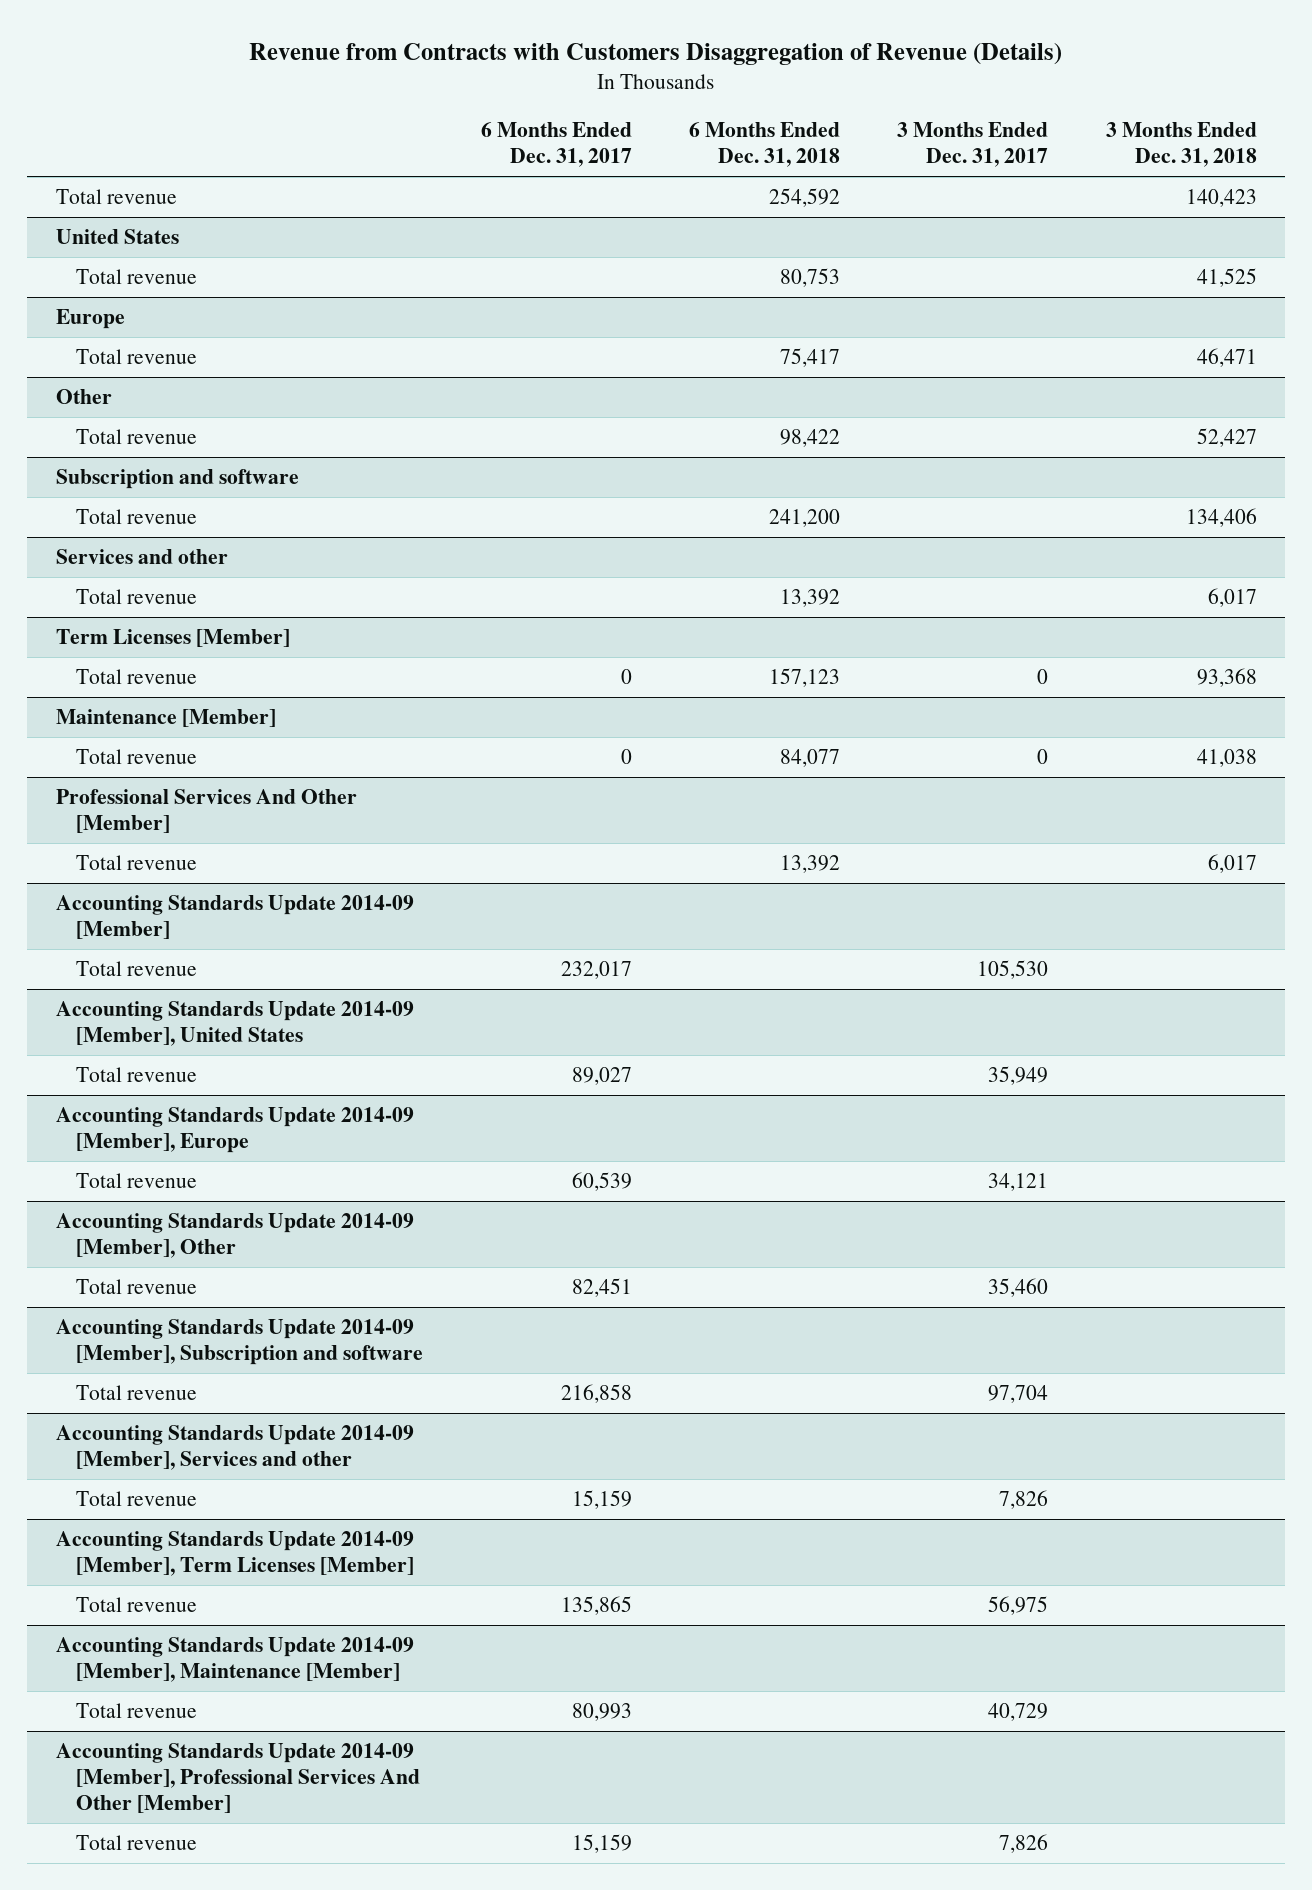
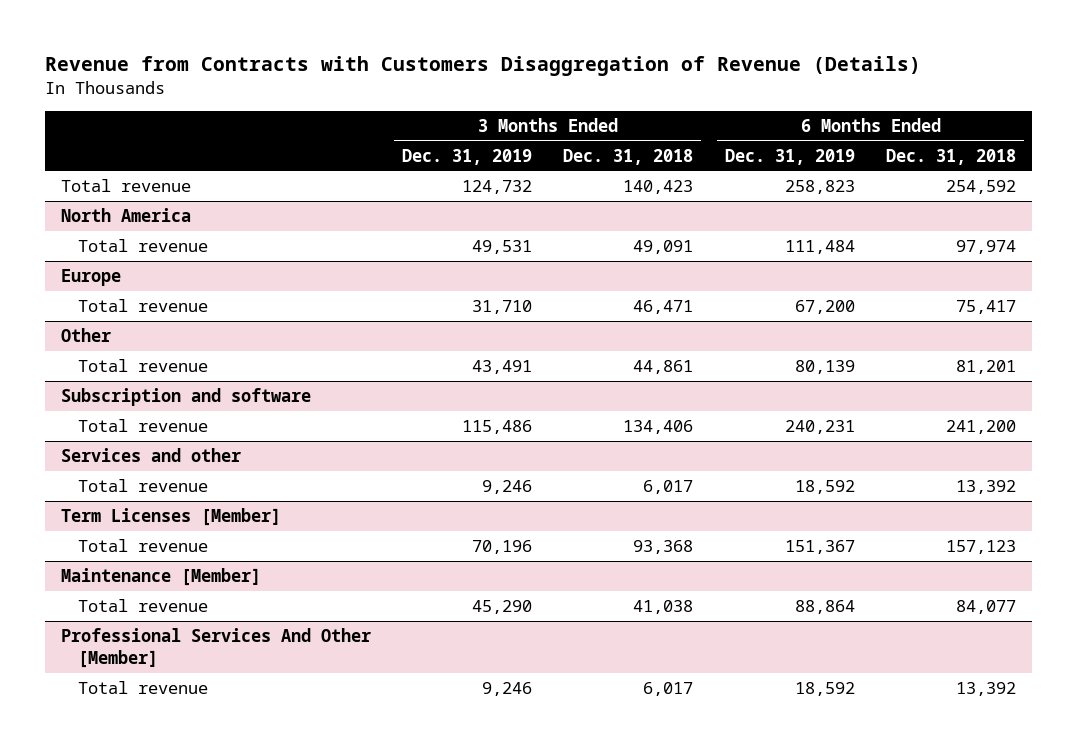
- | 6 Months Ended Dec. 31, 2017 | 6 Months Ended Dec. 31, 2018 | 3 Months Ended Dec. 31, 2017 | 3 Months Ended Dec. 31, 2018
+ | 3 Months Ended Dec. 31, 2019 | 3 Months Ended Dec. 31, 2018 | 6 Months Ended Dec. 31, 2019 | 6 Months Ended Dec. 31, 2018
- United States
- Total revenue | | 80,753 | | 41,525
+ North America
+ Total revenue | 49,531 | 49,091 | 111,484 | 97,974
@ Other
- Total revenue | | 98,422 | | 52,427
+ Total revenue | 43,491 | 44,861 | 80,139 | 81,201
- Accounting Standards Update 2014-09 [Member]
- Total revenue | 232,017 | | 105,530 |
- Accounting Standards Update 2014-09 [Member], United States
- Total revenue | 89,027 | | 35,949 |
- Accounting Standards Update 2014-09 [Member], Europe
- Total revenue | 60,539 | | 34,121 |
- Accounting Standards Update 2014-09 [Member], Other
- Total revenue | 82,451 | | 35,460 |
- Accounting Standards Update 2014-09 [Member], Subscription and software
- Total revenue | 216,858 | | 97,704 |
- Accounting Standards Update 2014-09 [Member], Services and other
- Total revenue | 15,159 | | 7,826 |
- Accounting Standards Update 2014-09 [Member], Term Licenses [Member]
- Total revenue | 135,865 | | 56,975 |
- Accounting Standards Update 2014-09 [Member], Maintenance [Member]
- Total revenue | 80,993 | | 40,729 |
- Accounting Standards Update 2014-09 [Member], Professional Services And Other [Member]
- Total revenue | 15,159 | | 7,826 |

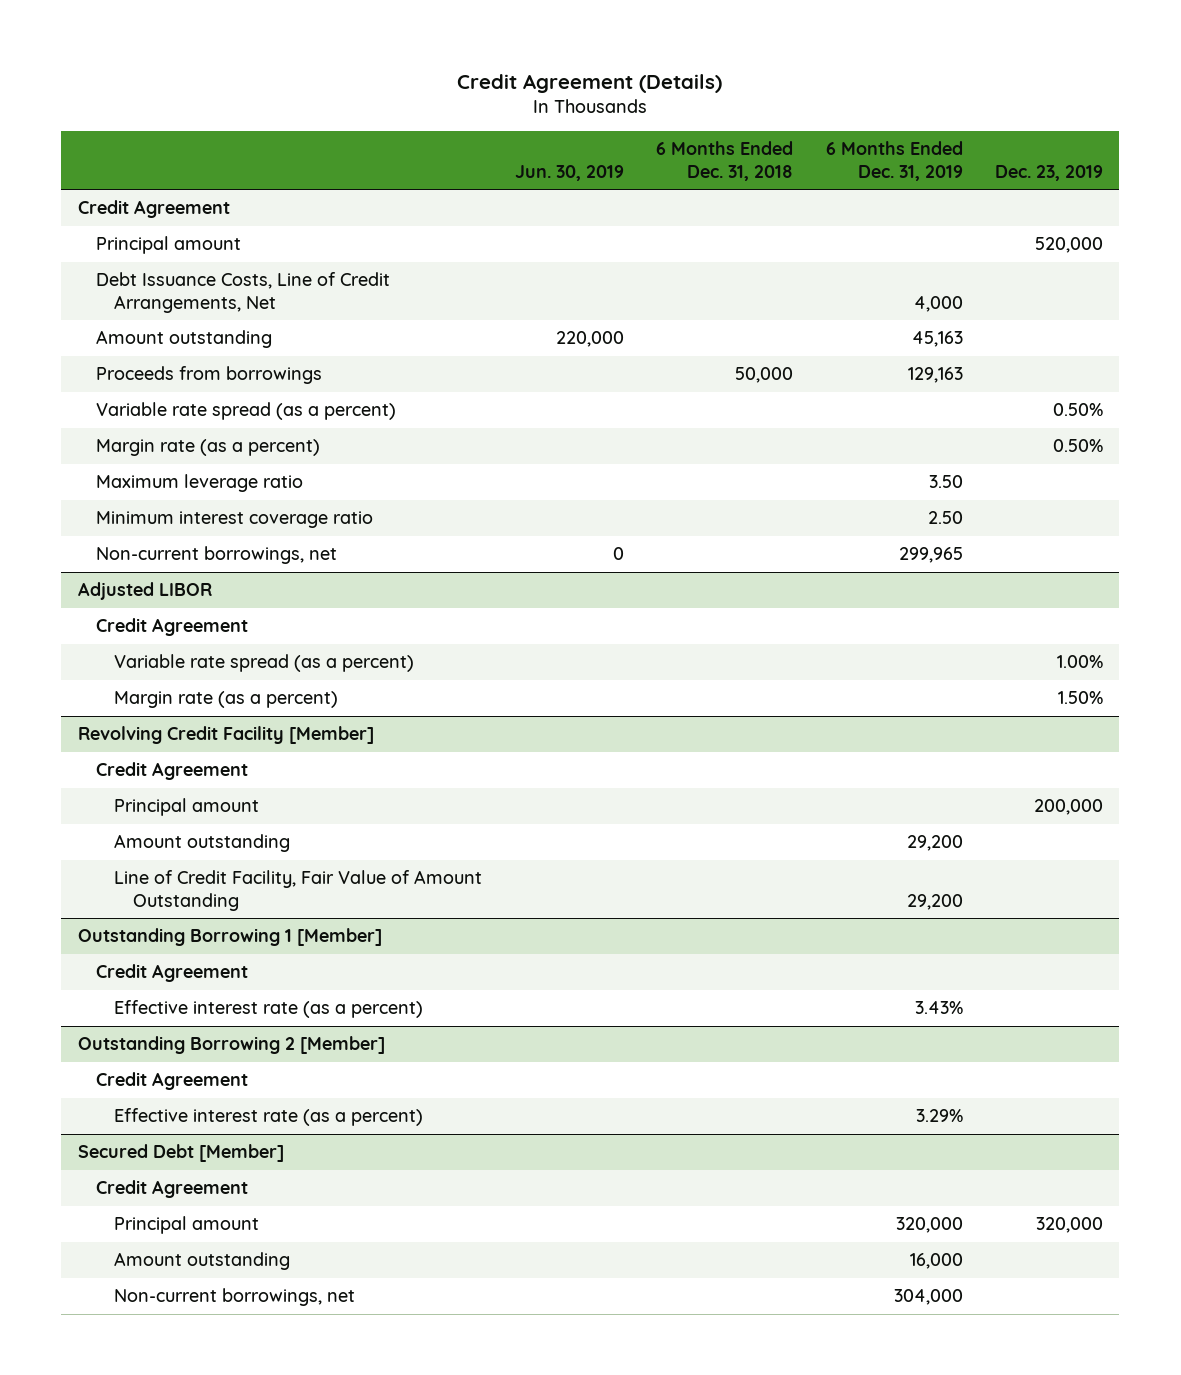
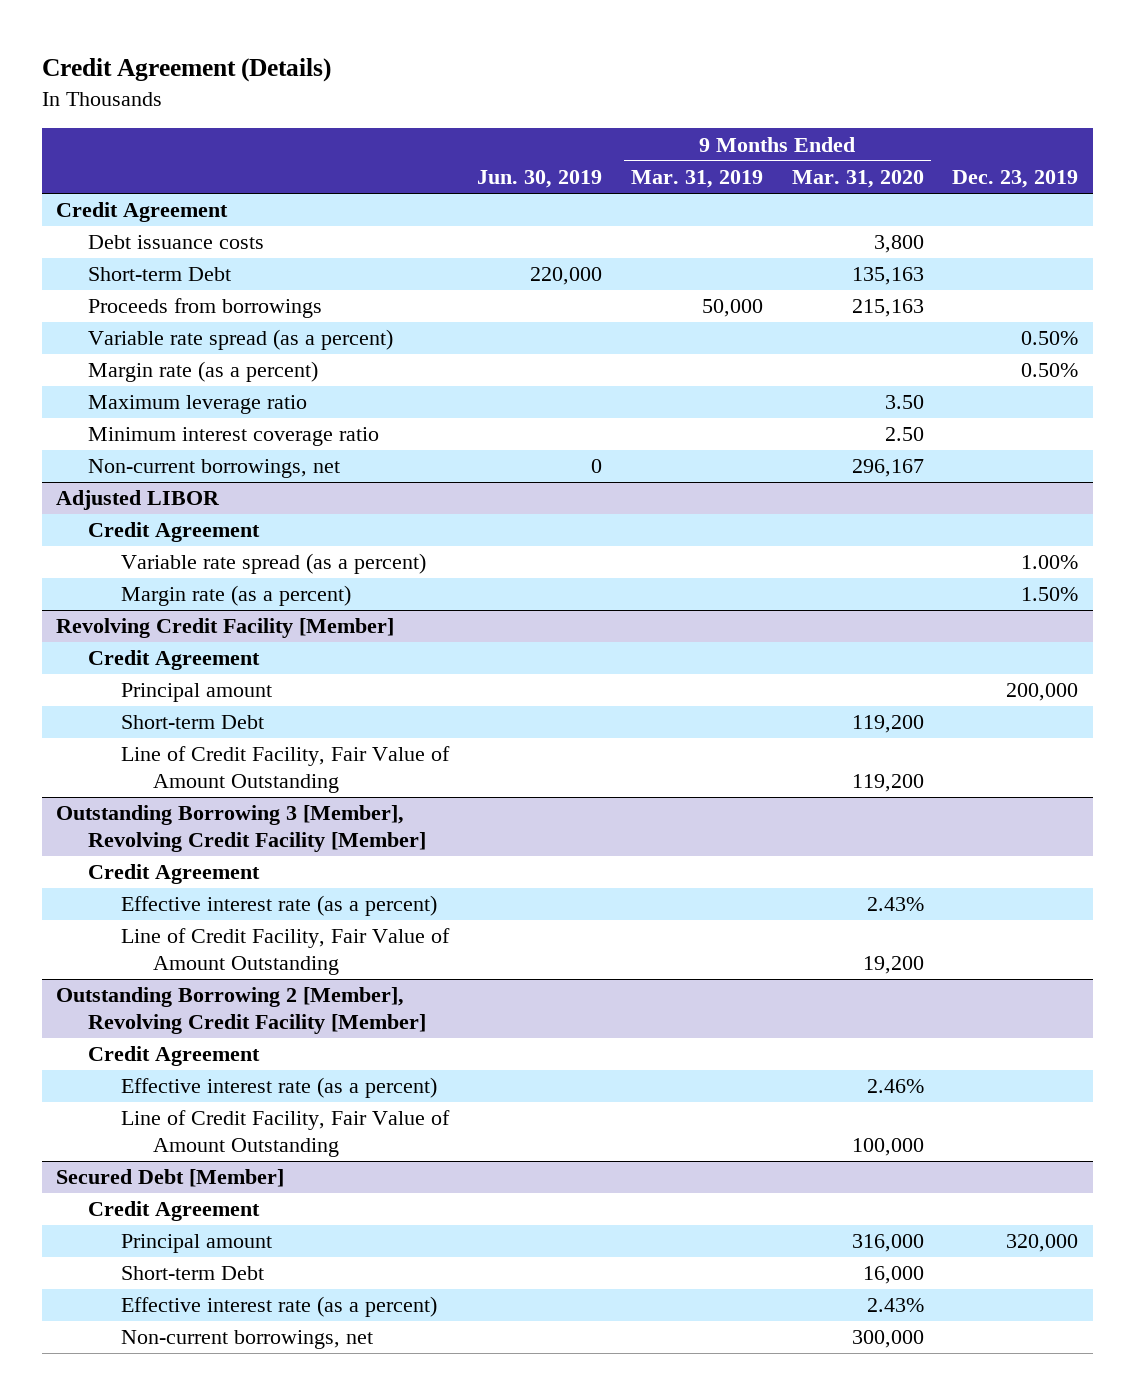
- | Jun. 30, 2019 | 6 Months Ended Dec. 31, 2018 | 6 Months Ended Dec. 31, 2019 | Dec. 23, 2019
+ | Jun. 30, 2019 | 9 Months Ended Mar. 31, 2019 | 9 Months Ended Mar. 31, 2020 | Dec. 23, 2019
- Principal amount | | | | 520,000
- Debt Issuance Costs, Line of Credit Arrangements, Net | | | 4,000 |
- Amount outstanding | 220,000 | | 45,163 |
+ Debt issuance costs | | | 3,800 |
+ Short-term Debt | 220,000 | | 135,163 |
@ Revolving Credit Facility [Member]
- Amount outstanding | | | 29,200 |
+ Short-term Debt | | | 119,200 |
- Outstanding Borrowing 1 [Member]
- Credit Agreement
- Effective interest rate (as a percent) | | | 3.43% |
- Outstanding Borrowing 2 [Member]
+ Outstanding Borrowing 3 [Member], Revolving Credit Facility [Member]
+ Credit Agreement
+ Effective interest rate (as a percent) | | | 2.43% |
+ Line of Credit Facility, Fair Value of Amount Outstanding | | | 19,200 |
+ Outstanding Borrowing 2 [Member], Revolving Credit Facility [Member]
+ Line of Credit Facility, Fair Value of Amount Outstanding | | | 100,000 |
@ Secured Debt [Member]
- Amount outstanding | | | 16,000 |
+ Short-term Debt | | | 16,000 |
+ Effective interest rate (as a percent) | | | 2.43% |

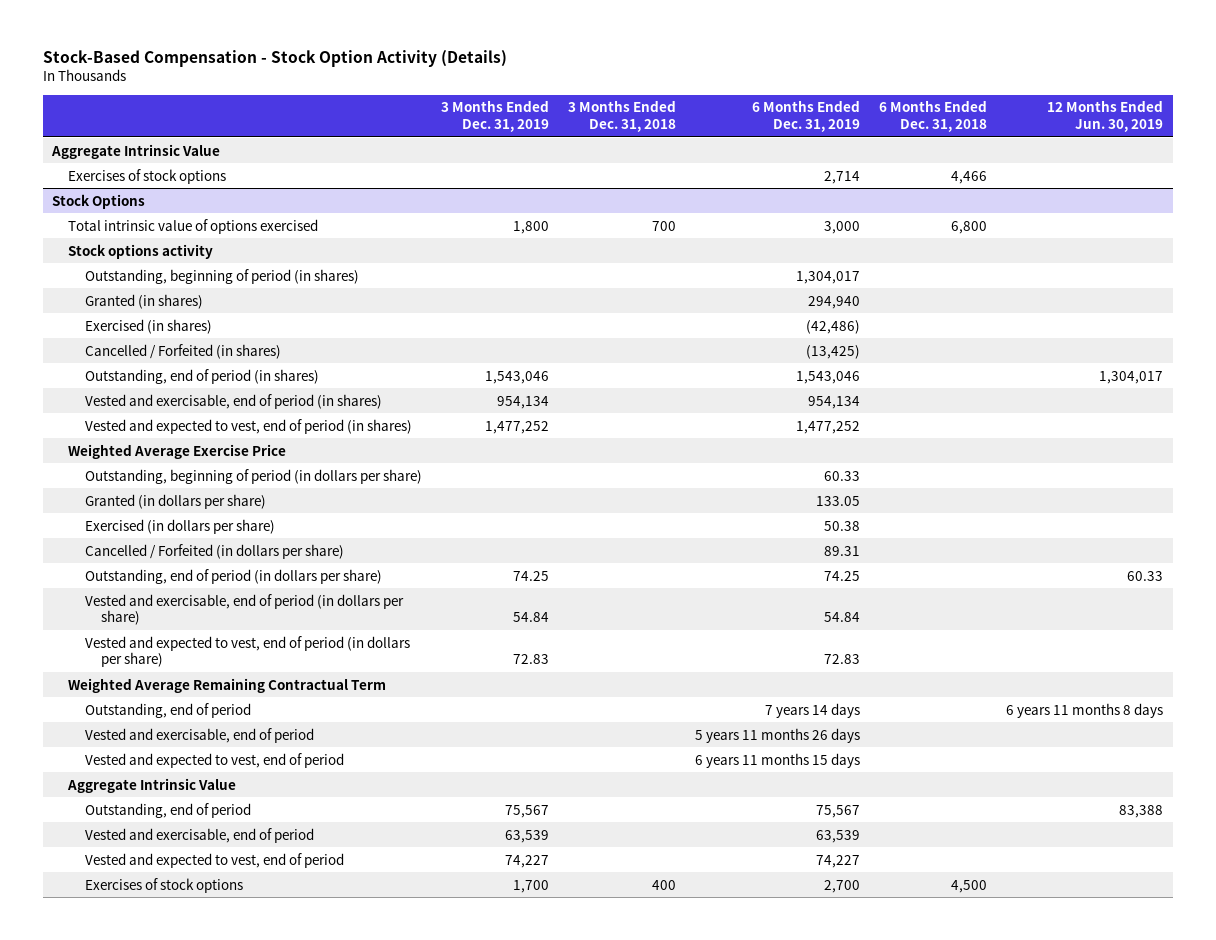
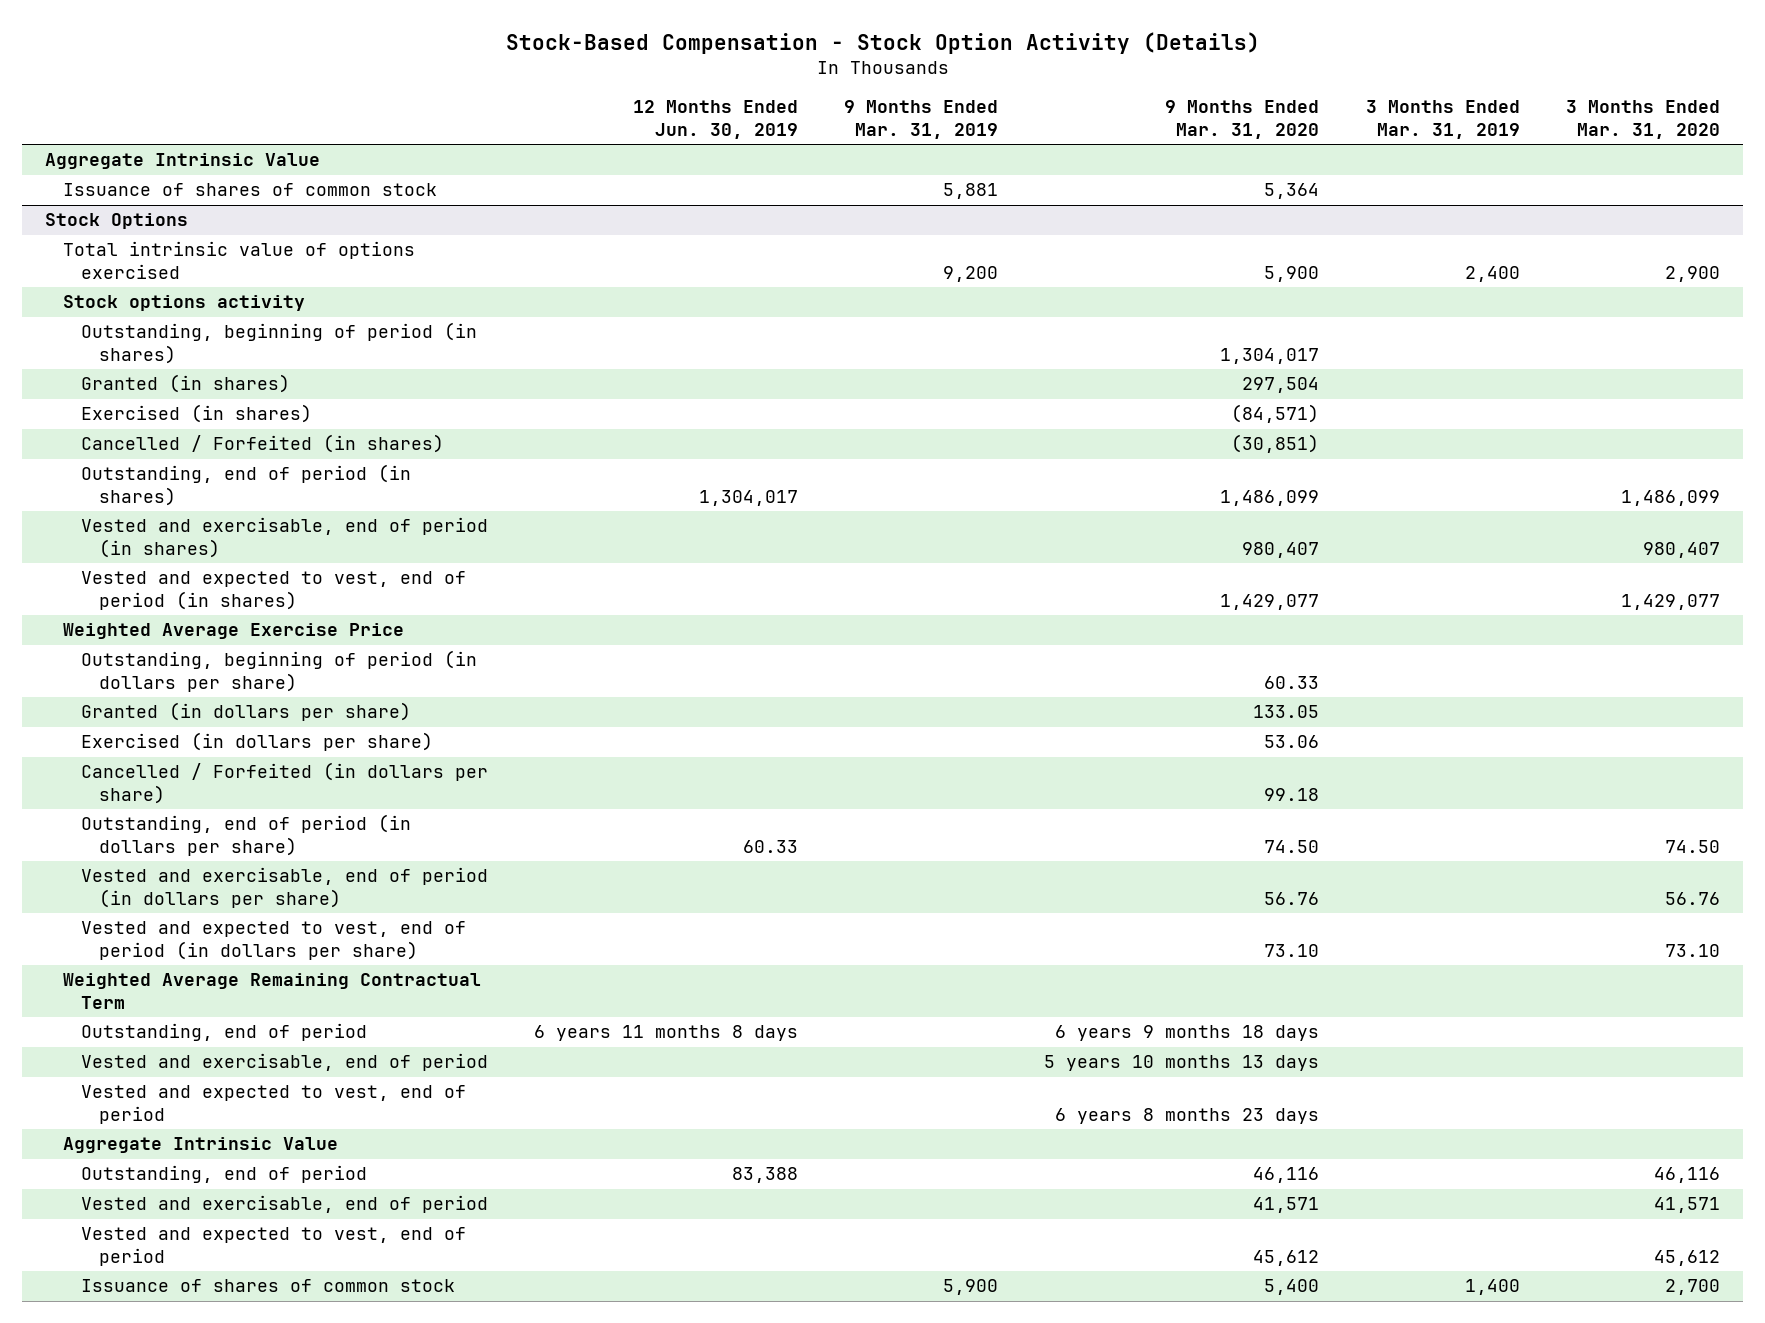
- | 3 Months Ended Dec. 31, 2019 | 3 Months Ended Dec. 31, 2018 | 6 Months Ended Dec. 31, 2019 | 6 Months Ended Dec. 31, 2018 | 12 Months Ended Jun. 30, 2019
+ | 12 Months Ended Jun. 30, 2019 | 9 Months Ended Mar. 31, 2019 | 9 Months Ended Mar. 31, 2020 | 3 Months Ended Mar. 31, 2019 | 3 Months Ended Mar. 31, 2020
- Exercises of stock options | | | 2,714 | 4,466 |
+ Issuance of shares of common stock | | 5,881 | 5,364 | |
@ Stock Options
- Exercises of stock options | 1,700 | 400 | 2,700 | 4,500 |
+ Issuance of shares of common stock | | 5,900 | 5,400 | 1,400 | 2,700

